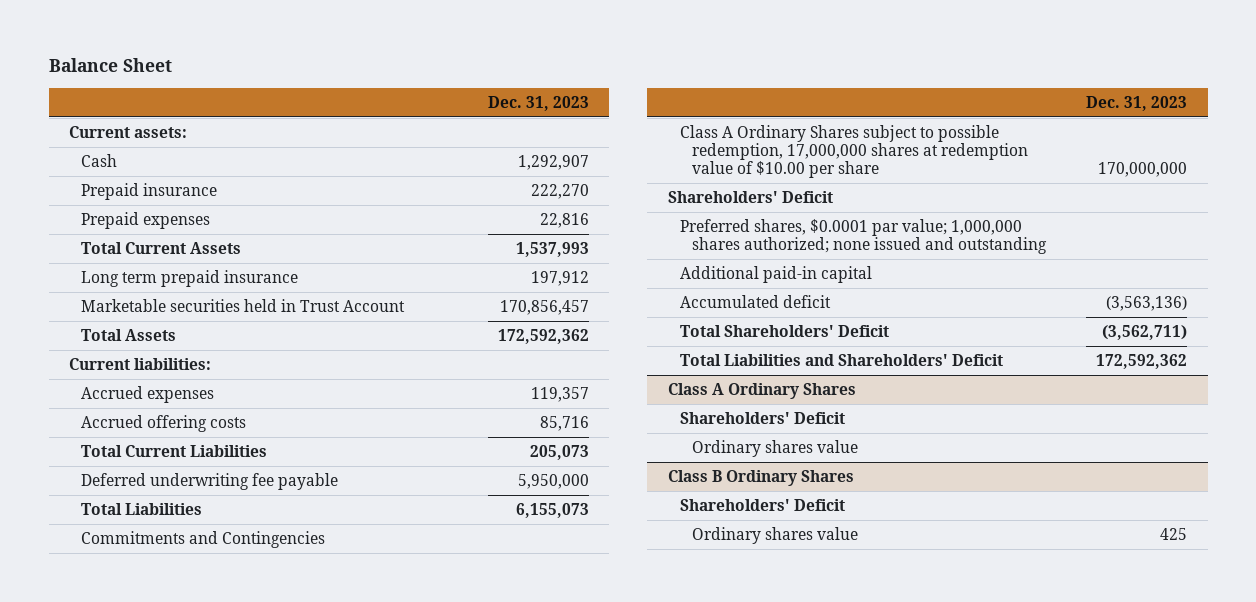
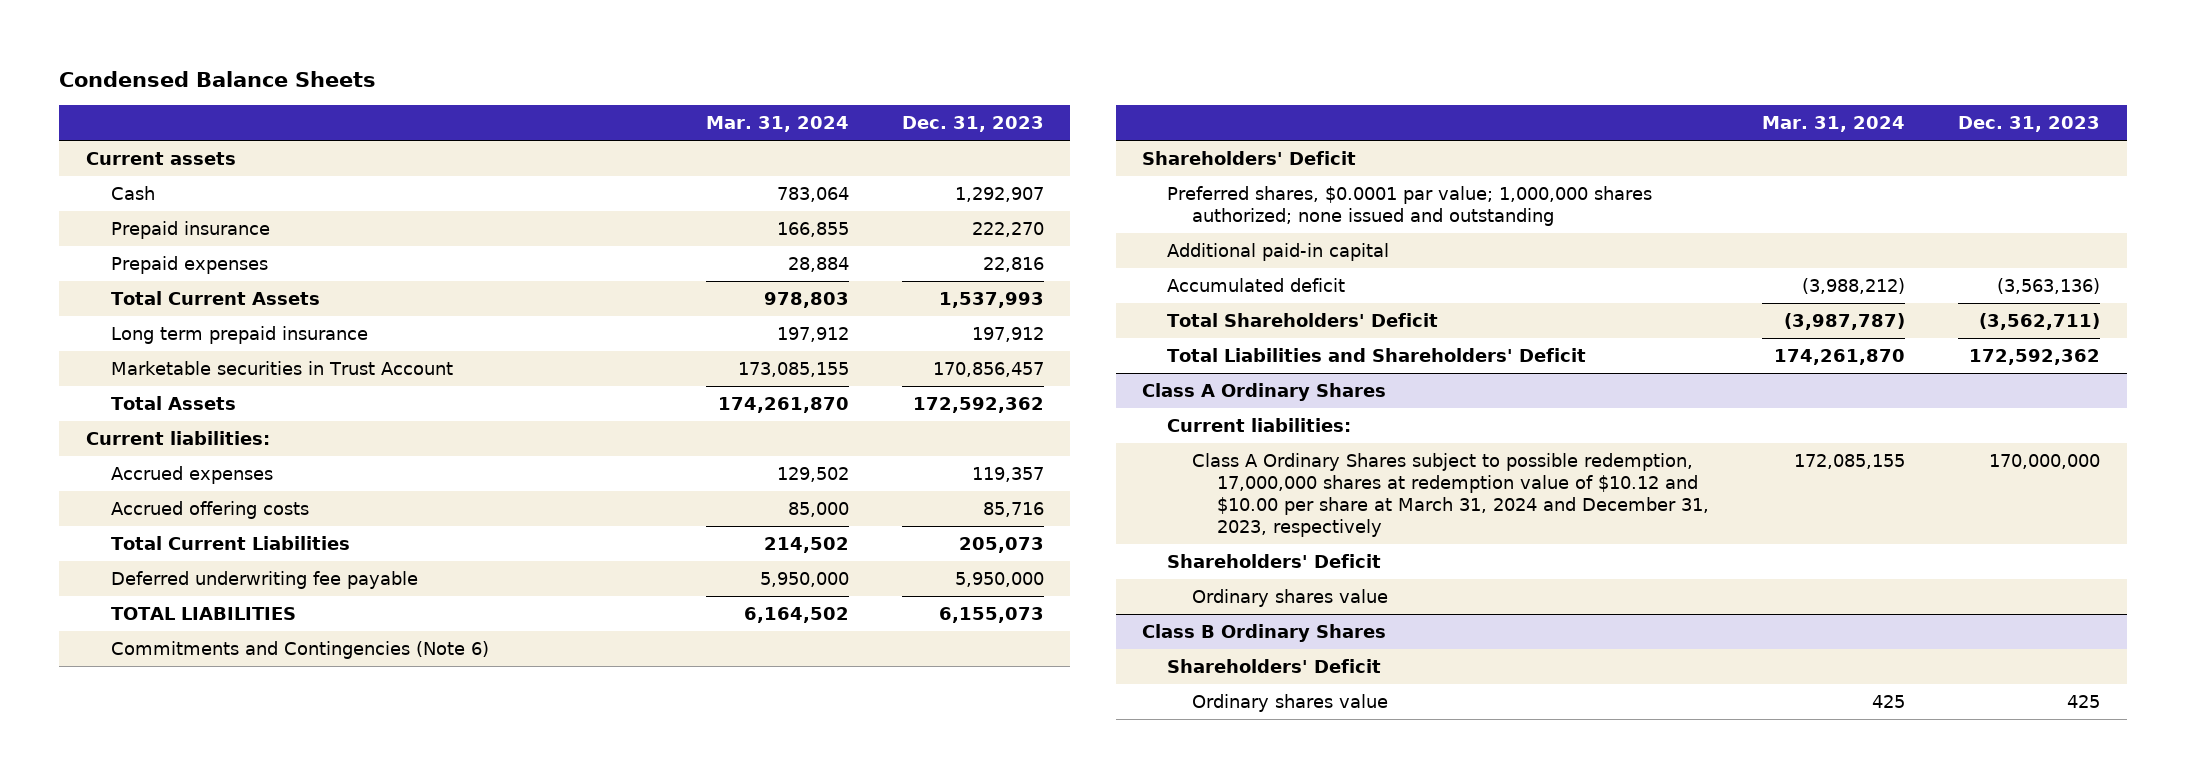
- Balance Sheet
+ Condensed Balance Sheets
- | Dec. 31, 2023
+ | Mar. 31, 2024 | Dec. 31, 2023
- Current assets:
+ Current assets
- Marketable securities held in Trust Account | 170,856,457
+ Marketable securities in Trust Account | 173,085,155 | 170,856,457
- Total Liabilities | 6,155,073
- Commitments and Contingencies
- Class A Ordinary Shares subject to possible redemption, 17,000,000 shares at redemption value of $10.00 per share | 170,000,000
+ TOTAL LIABILITIES | 6,164,502 | 6,155,073
+ Commitments and Contingencies (Note 6)
@ Class A Ordinary Shares
+ Current liabilities:
+ Class A Ordinary Shares subject to possible redemption, 17,000,000 shares at redemption value of $10.12 and $10.00 per share at March 31, 2024 and December 31, 2023, respectively | 172,085,155 | 170,000,000

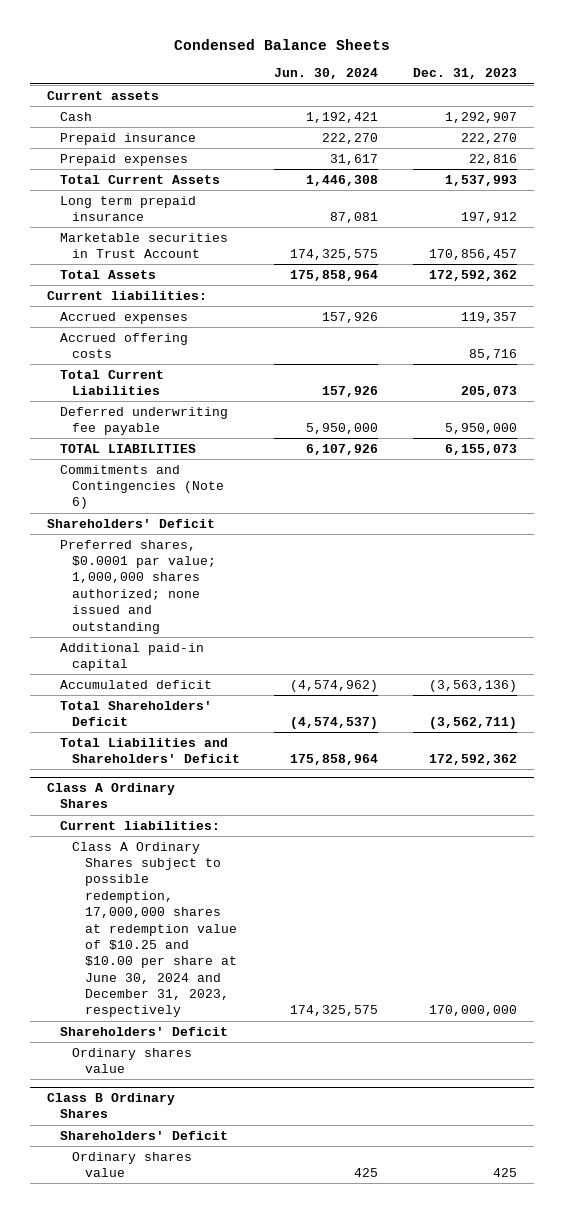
- | Mar. 31, 2024 | Dec. 31, 2023
+ | Jun. 30, 2024 | Dec. 31, 2023
@ Class A Ordinary Shares
- Class A Ordinary Shares subject to possible redemption, 17,000,000 shares at redemption value of $10.12 and $10.00 per share at March 31, 2024 and December 31, 2023, respectively | 172,085,155 | 170,000,000
+ Class A Ordinary Shares subject to possible redemption, 17,000,000 shares at redemption value of $10.25 and $10.00 per share at June 30, 2024 and December 31, 2023, respectively | 174,325,575 | 170,000,000

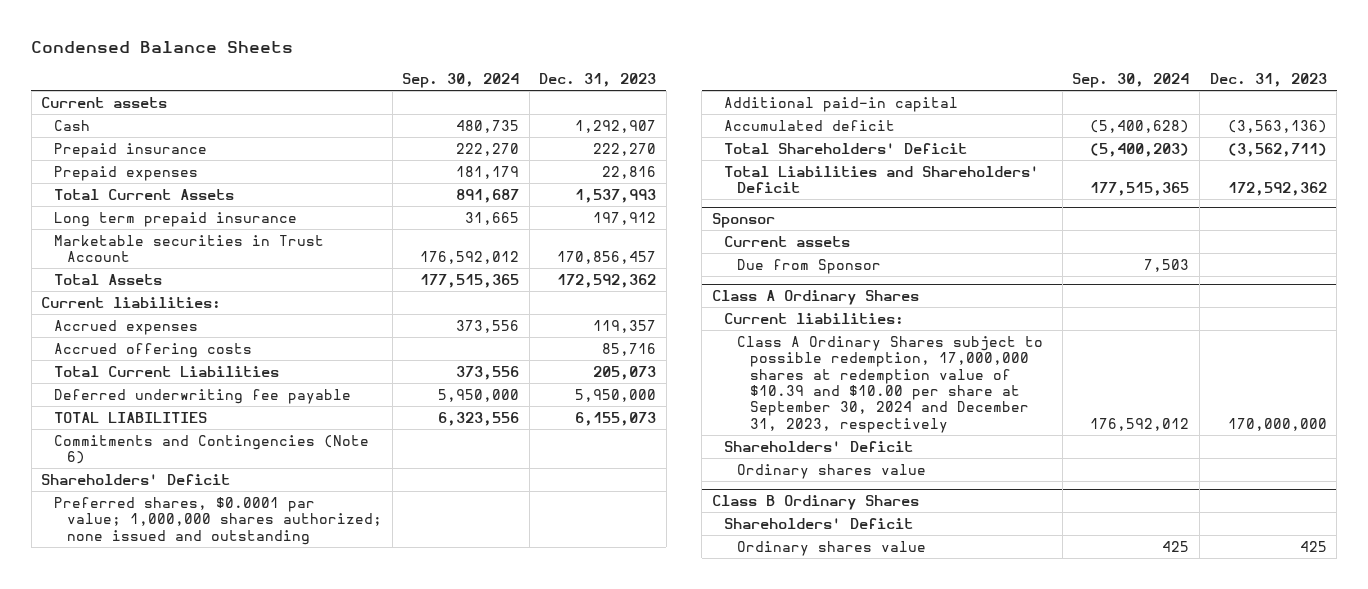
- | Jun. 30, 2024 | Dec. 31, 2023
+ | Sep. 30, 2024 | Dec. 31, 2023
+ Sponsor
+ Current assets
+ Due from Sponsor | 7,503 |
@ Class A Ordinary Shares
- Class A Ordinary Shares subject to possible redemption, 17,000,000 shares at redemption value of $10.25 and $10.00 per share at June 30, 2024 and December 31, 2023, respectively | 174,325,575 | 170,000,000
+ Class A Ordinary Shares subject to possible redemption, 17,000,000 shares at redemption value of $10.39 and $10.00 per share at September 30, 2024 and December 31, 2023, respectively | 176,592,012 | 170,000,000

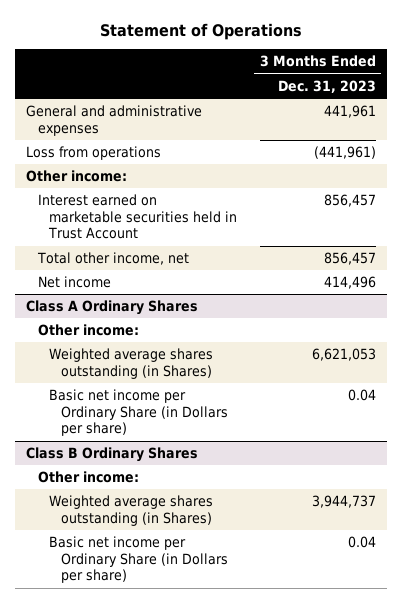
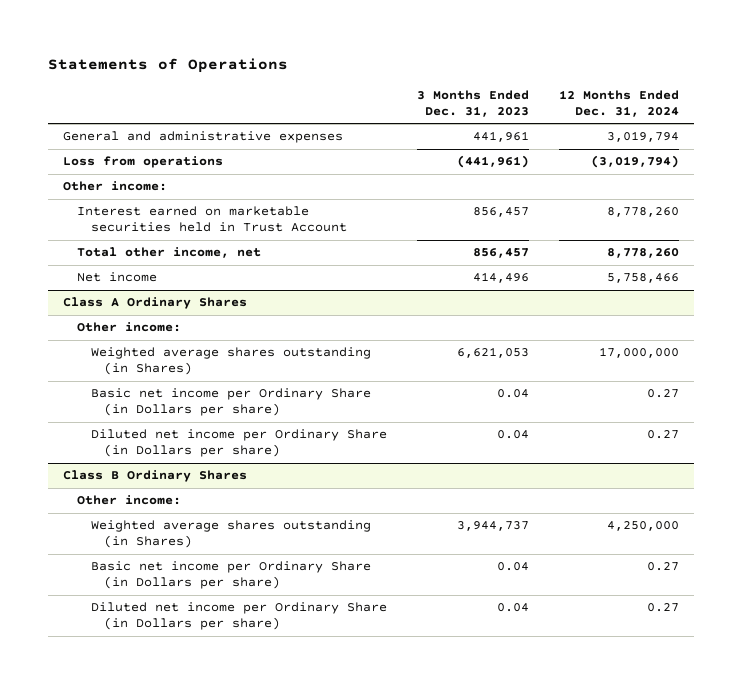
- Statement of Operations
+ Statements of Operations
- | 3 Months Ended Dec. 31, 2023
+ | 3 Months Ended Dec. 31, 2023 | 12 Months Ended Dec. 31, 2024
@ Class A Ordinary Shares
+ Diluted net income per Ordinary Share (in Dollars per share) | 0.04 | 0.27
@ Class B Ordinary Shares
+ Diluted net income per Ordinary Share (in Dollars per share) | 0.04 | 0.27

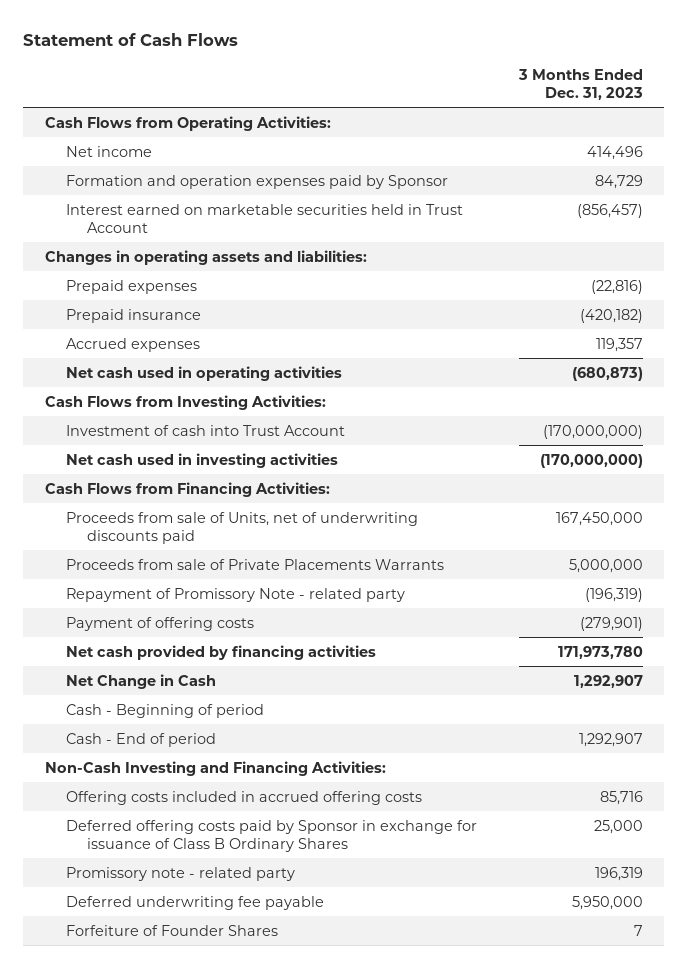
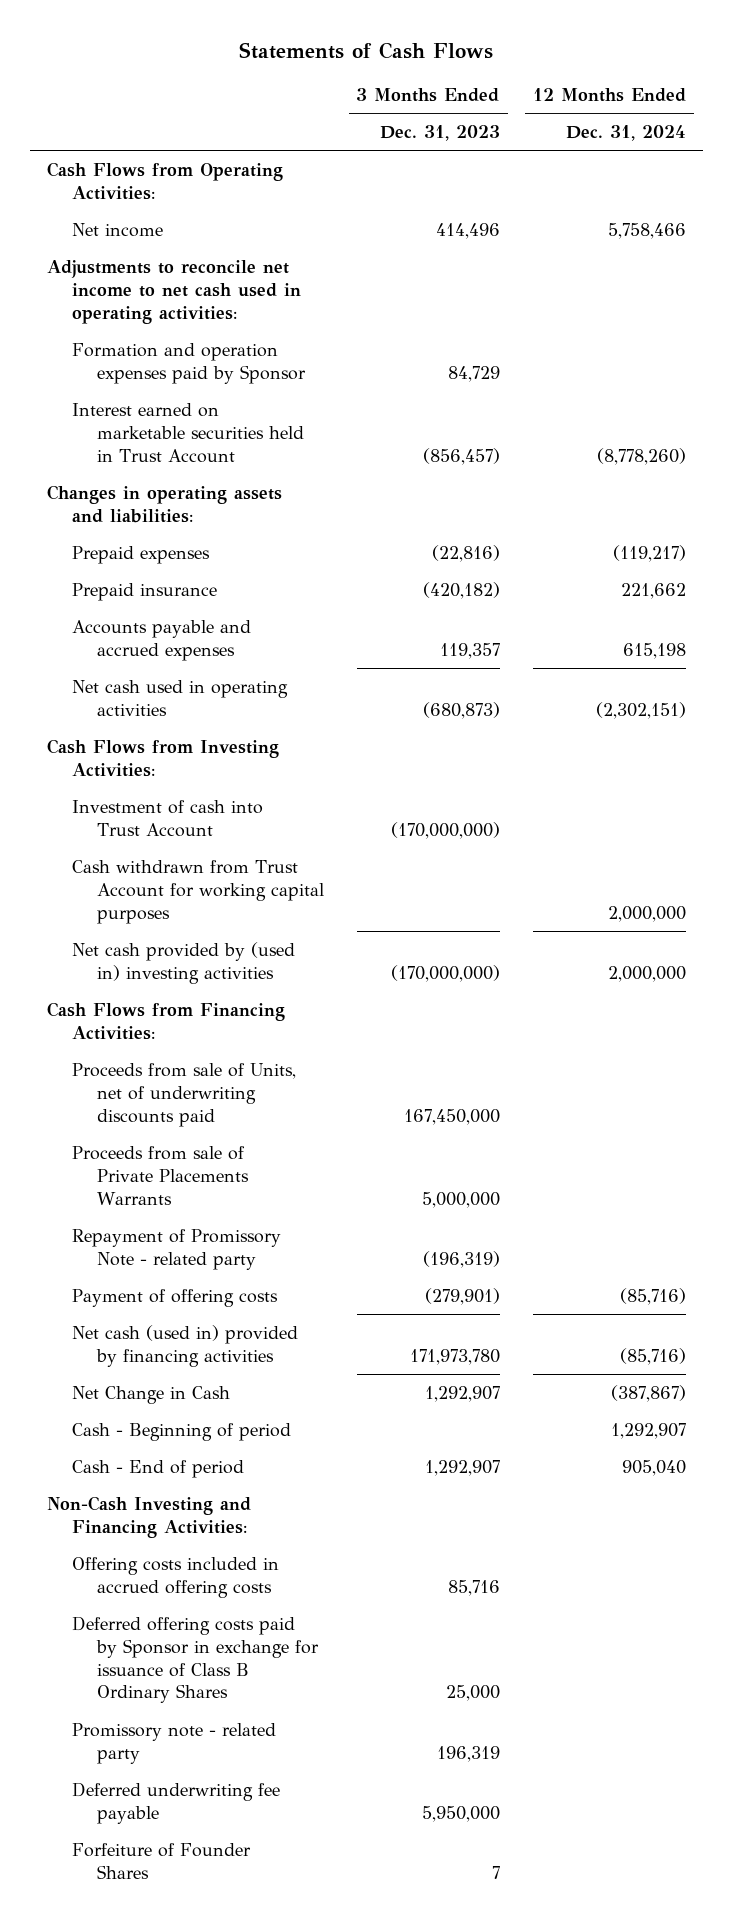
- Statement of Cash Flows
+ Statements of Cash Flows
- | 3 Months Ended Dec. 31, 2023
+ | 3 Months Ended Dec. 31, 2023 | 12 Months Ended Dec. 31, 2024
+ Adjustments to reconcile net income to net cash used in operating activities:
- Accrued expenses | 119,357
+ Accounts payable and accrued expenses | 119,357 | 615,198
- Net cash used in investing activities | (170,000,000)
+ Cash withdrawn from Trust Account for working capital purposes | | 2,000,000
+ Net cash provided by (used in) investing activities | (170,000,000) | 2,000,000
- Net cash provided by financing activities | 171,973,780
+ Net cash (used in) provided by financing activities | 171,973,780 | (85,716)

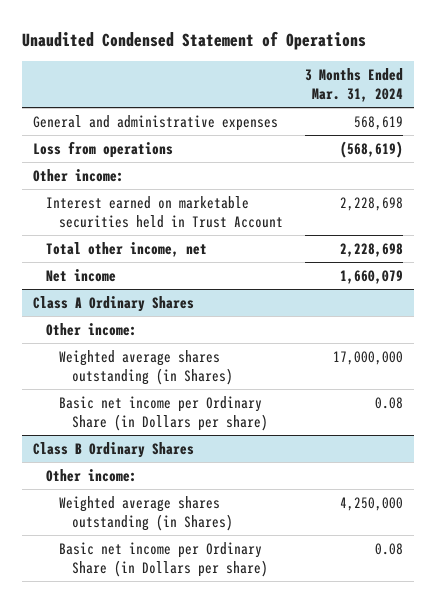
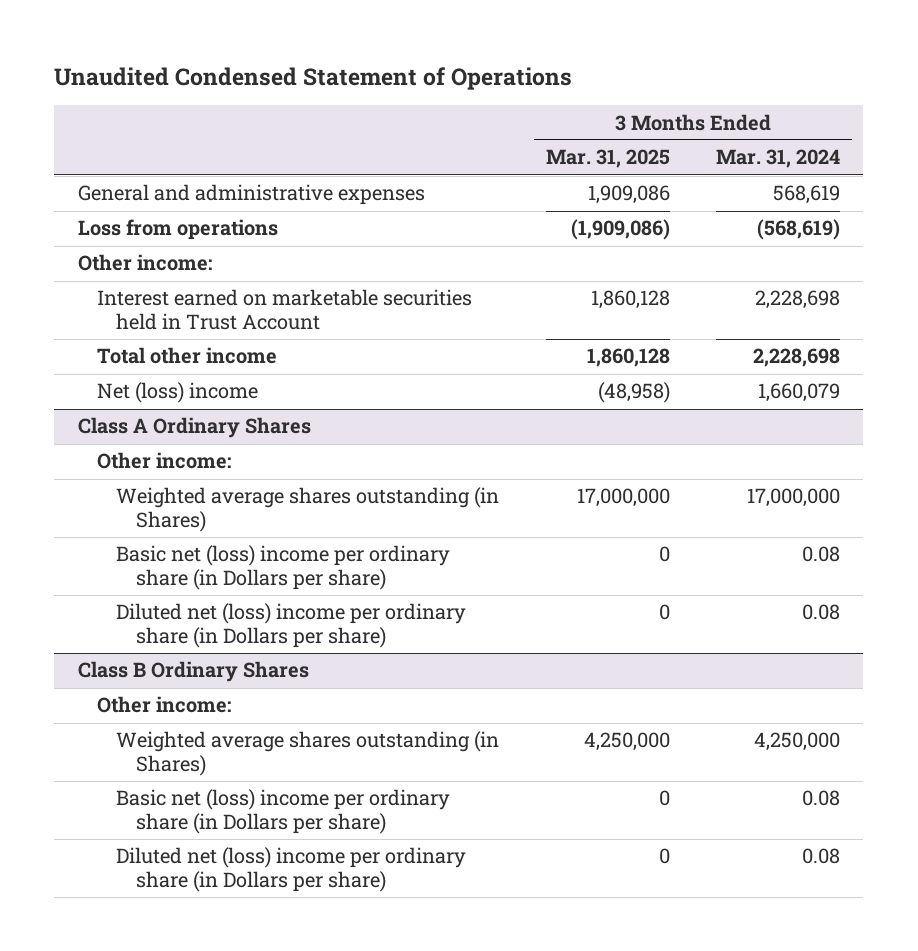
- | 3 Months Ended Mar. 31, 2024
+ | 3 Months Ended Mar. 31, 2025 | 3 Months Ended Mar. 31, 2024
- Total other income, net | 2,228,698
- Net income | 1,660,079
+ Total other income | 1,860,128 | 2,228,698
+ Net (loss) income | (48,958) | 1,660,079
@ Class A Ordinary Shares
- Basic net income per Ordinary Share (in Dollars per share) | 0.08
+ Basic net (loss) income per ordinary share (in Dollars per share) | 0 | 0.08
+ Diluted net (loss) income per ordinary share (in Dollars per share) | 0 | 0.08
@ Class B Ordinary Shares
- Basic net income per Ordinary Share (in Dollars per share) | 0.08
+ Basic net (loss) income per ordinary share (in Dollars per share) | 0 | 0.08
+ Diluted net (loss) income per ordinary share (in Dollars per share) | 0 | 0.08

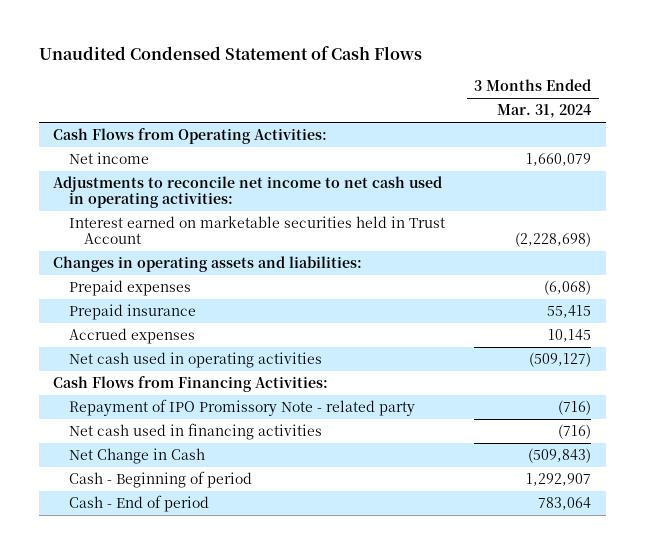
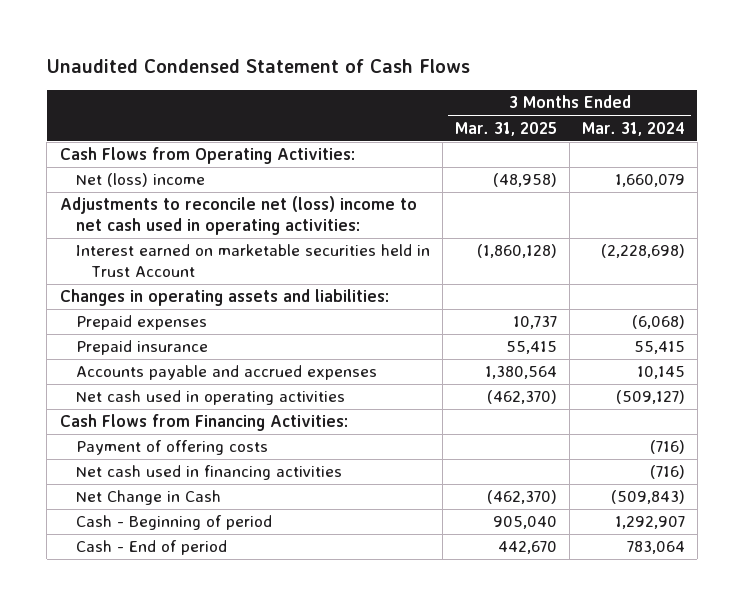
- | 3 Months Ended Mar. 31, 2024
+ | 3 Months Ended Mar. 31, 2025 | 3 Months Ended Mar. 31, 2024
- Net income | 1,660,079
- Adjustments to reconcile net income to net cash used in operating activities:
+ Net (loss) income | (48,958) | 1,660,079
+ Adjustments to reconcile net (loss) income to net cash used in operating activities:
- Accrued expenses | 10,145
+ Accounts payable and accrued expenses | 1,380,564 | 10,145
- Repayment of IPO Promissory Note - related party | (716)
+ Payment of offering costs | | (716)

